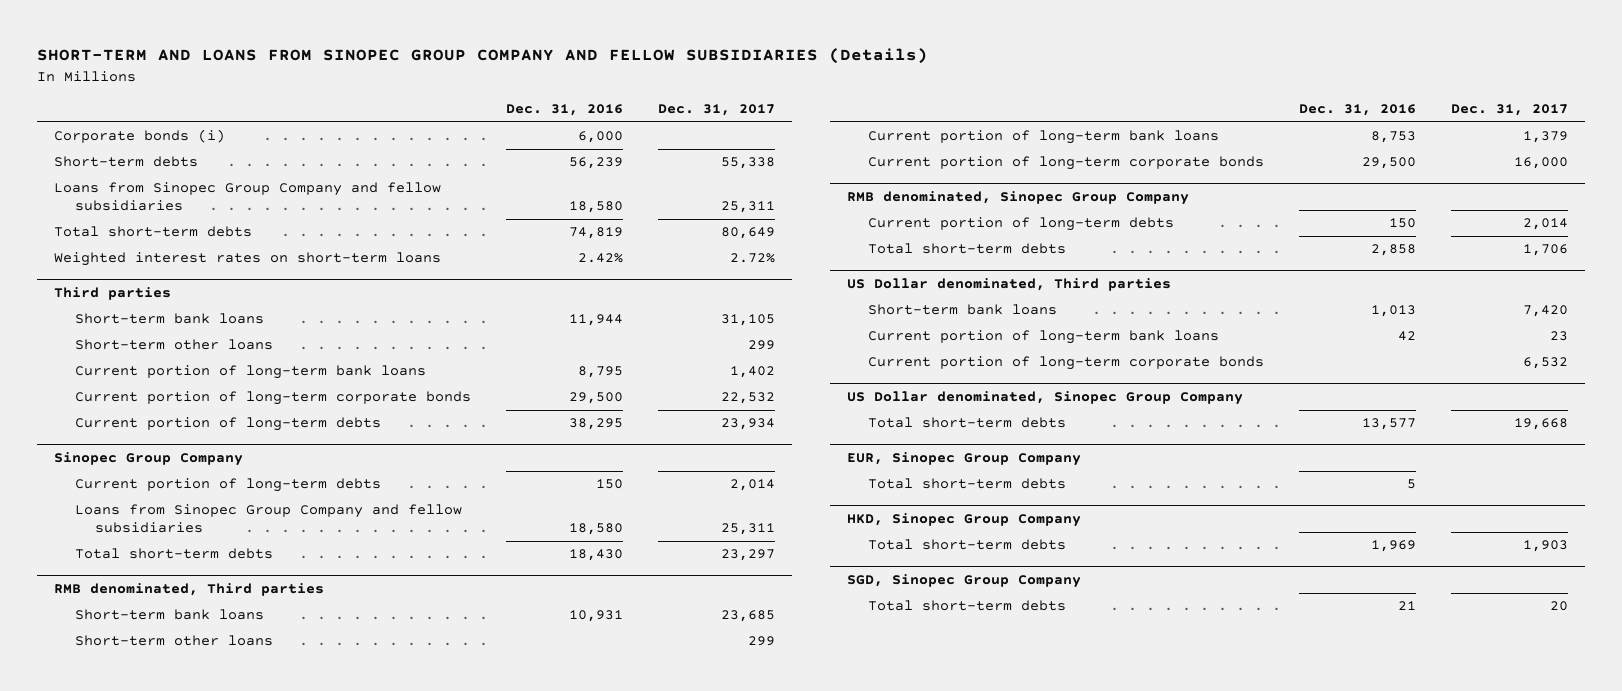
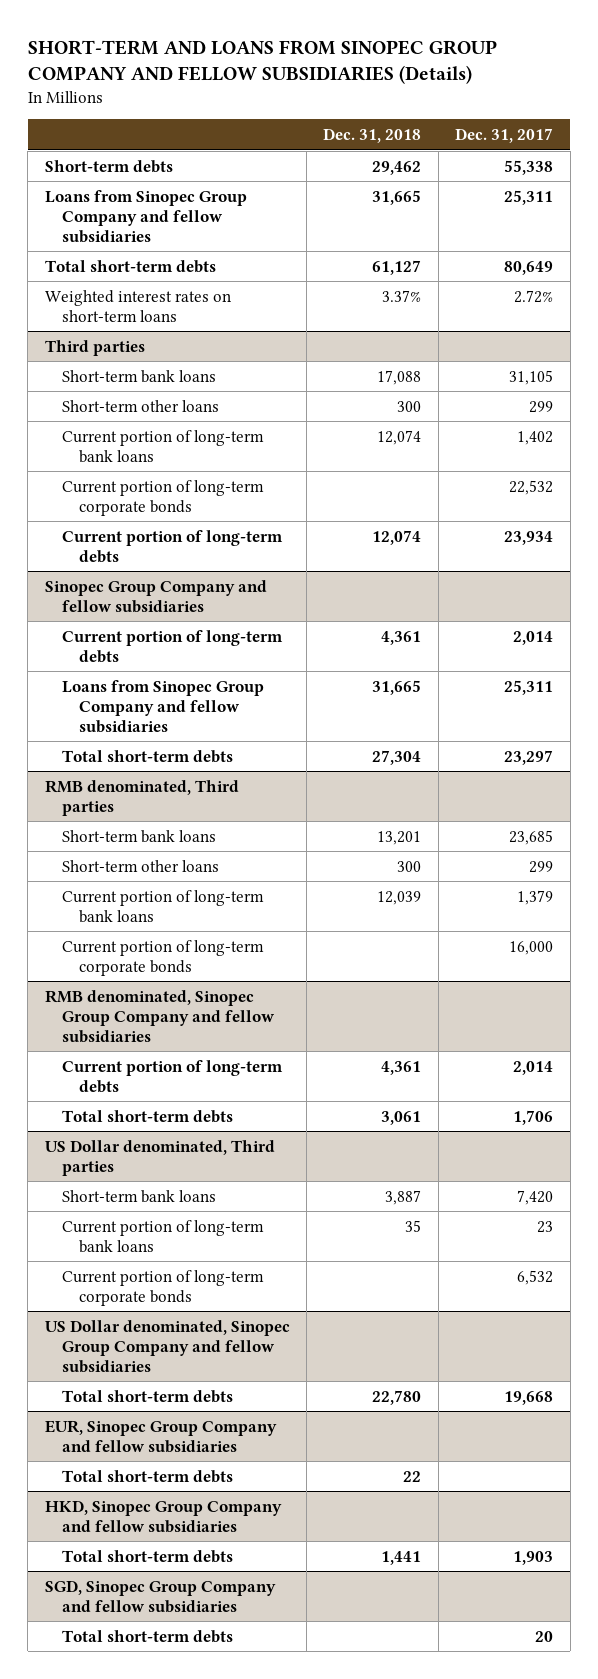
- | Dec. 31, 2016 | Dec. 31, 2017
+ | Dec. 31, 2018 | Dec. 31, 2017
- Corporate bonds (i) | 6,000 |
- Sinopec Group Company
+ Sinopec Group Company and fellow subsidiaries
- RMB denominated, Sinopec Group Company
+ RMB denominated, Sinopec Group Company and fellow subsidiaries
- US Dollar denominated, Sinopec Group Company
+ US Dollar denominated, Sinopec Group Company and fellow subsidiaries
- EUR, Sinopec Group Company
+ EUR, Sinopec Group Company and fellow subsidiaries
- HKD, Sinopec Group Company
+ HKD, Sinopec Group Company and fellow subsidiaries
- SGD, Sinopec Group Company
+ SGD, Sinopec Group Company and fellow subsidiaries

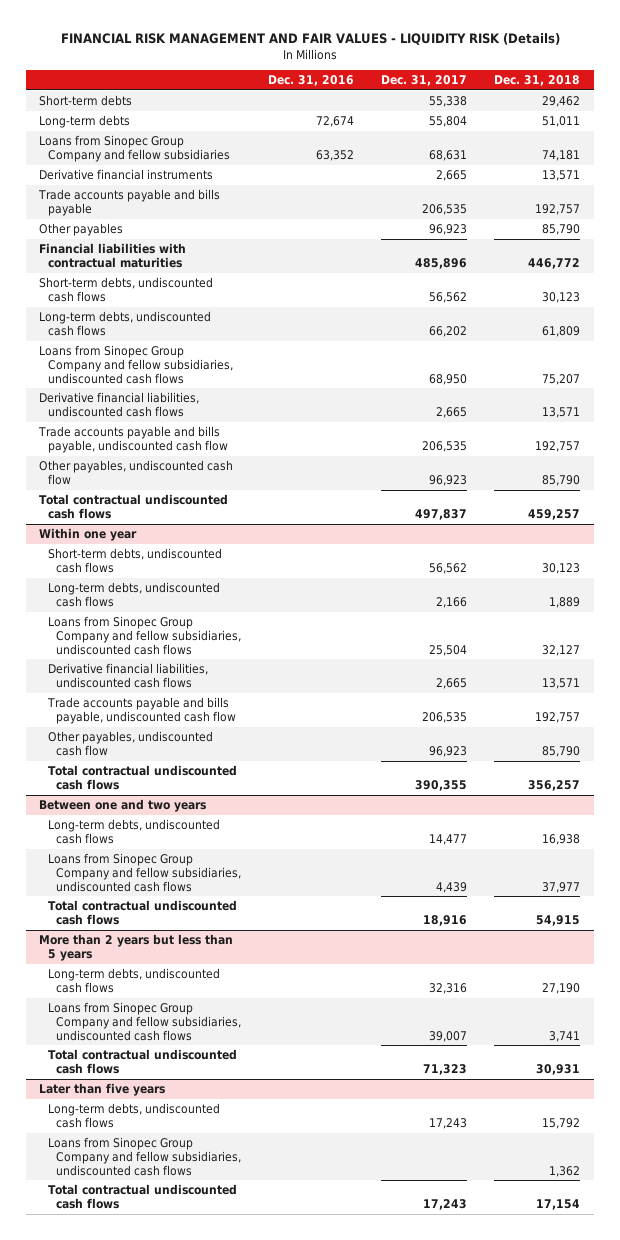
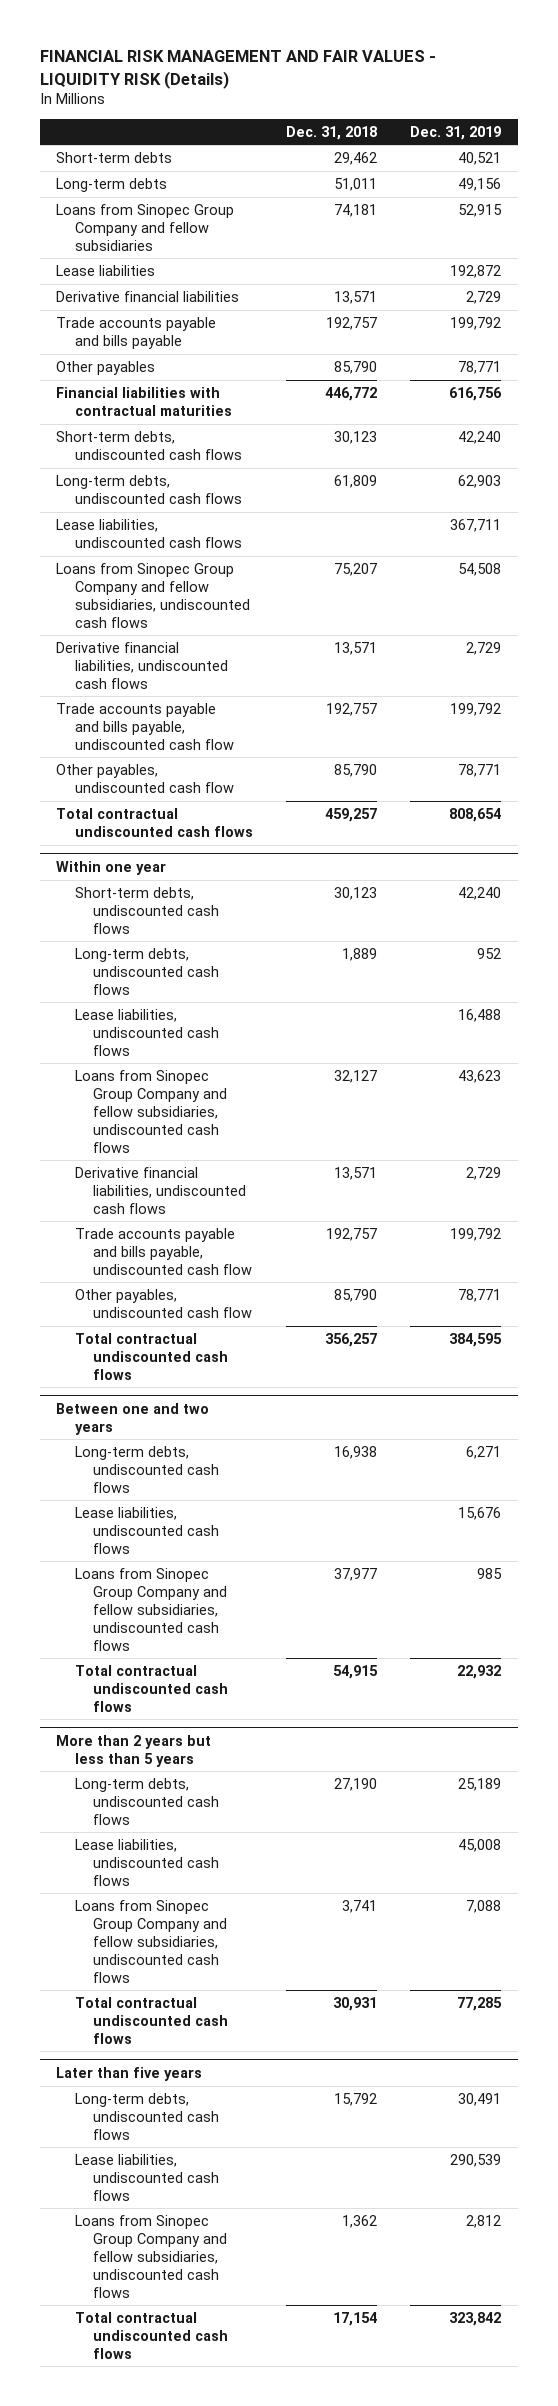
- | Dec. 31, 2016 | Dec. 31, 2017 | Dec. 31, 2018
+ | Dec. 31, 2018 | Dec. 31, 2019
- Derivative financial instruments | | 2,665 | 13,571
+ Lease liabilities | | 192,872
+ Derivative financial liabilities | 13,571 | 2,729
+ Lease liabilities, undiscounted cash flows | | 367,711
@ Within one year
+ Lease liabilities, undiscounted cash flows | | 16,488
@ Between one and two years
+ Lease liabilities, undiscounted cash flows | | 15,676
@ More than 2 years but less than 5 years
+ Lease liabilities, undiscounted cash flows | | 45,008
@ Later than five years
+ Lease liabilities, undiscounted cash flows | | 290,539

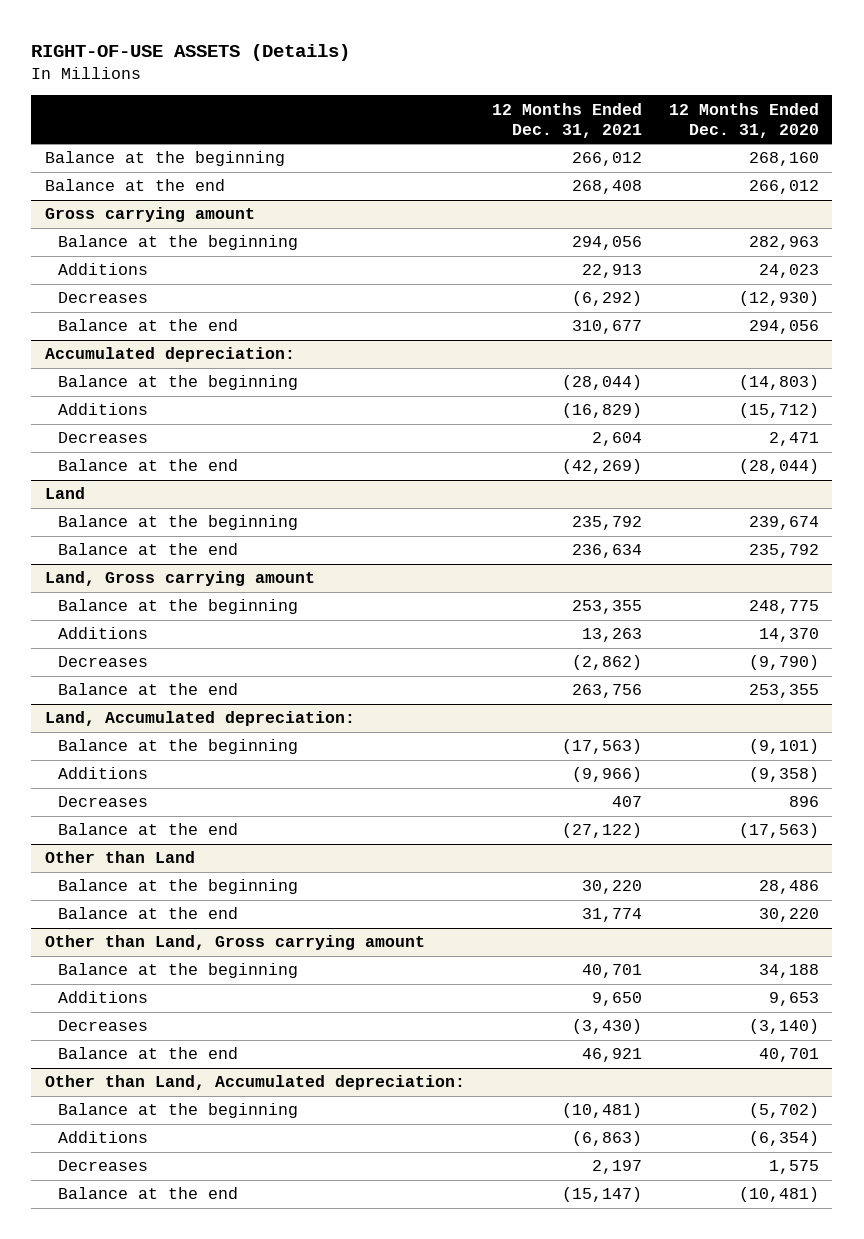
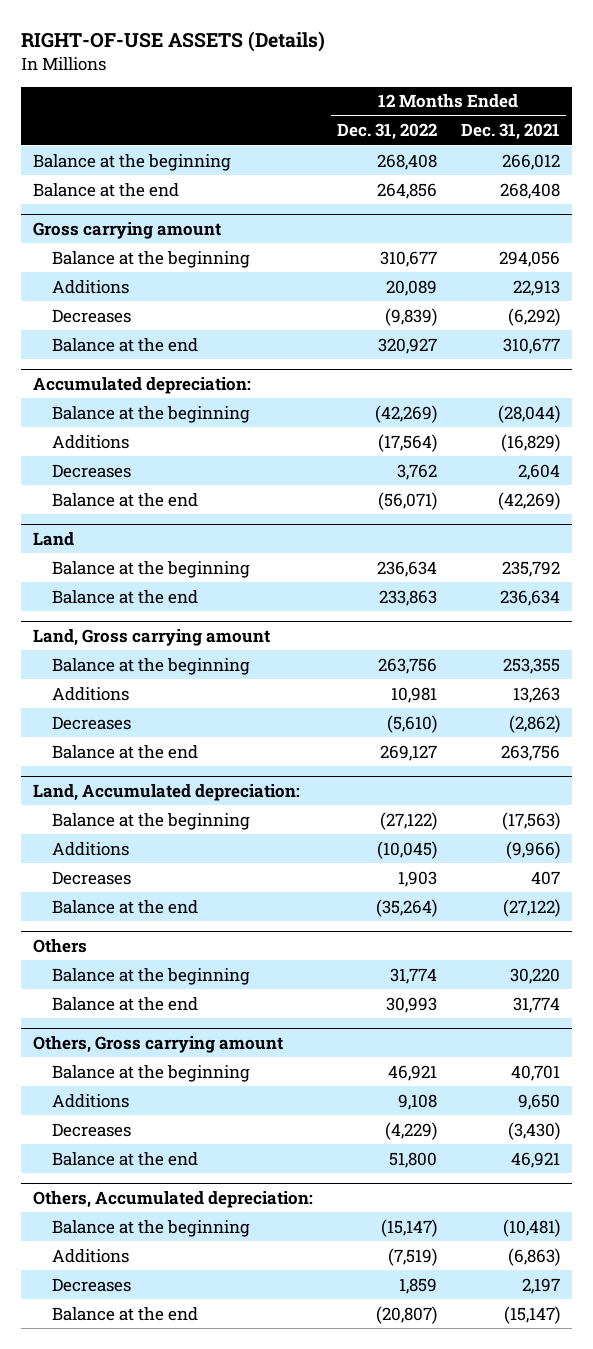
- | 12 Months Ended Dec. 31, 2021 | 12 Months Ended Dec. 31, 2020
+ | 12 Months Ended Dec. 31, 2022 | 12 Months Ended Dec. 31, 2021
- Other than Land
+ Others
- Other than Land, Gross carrying amount
+ Others, Gross carrying amount
- Other than Land, Accumulated depreciation:
+ Others, Accumulated depreciation:

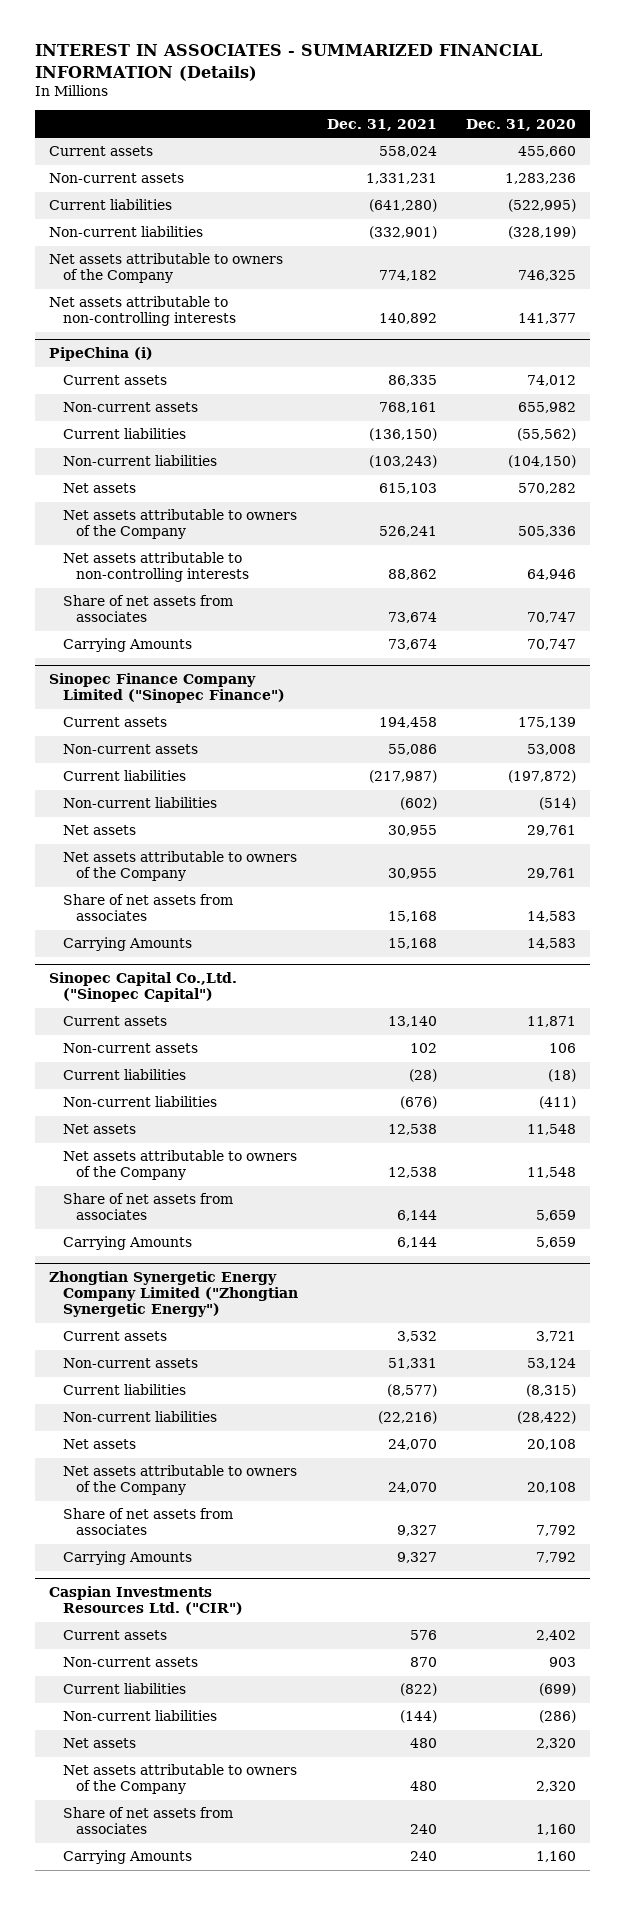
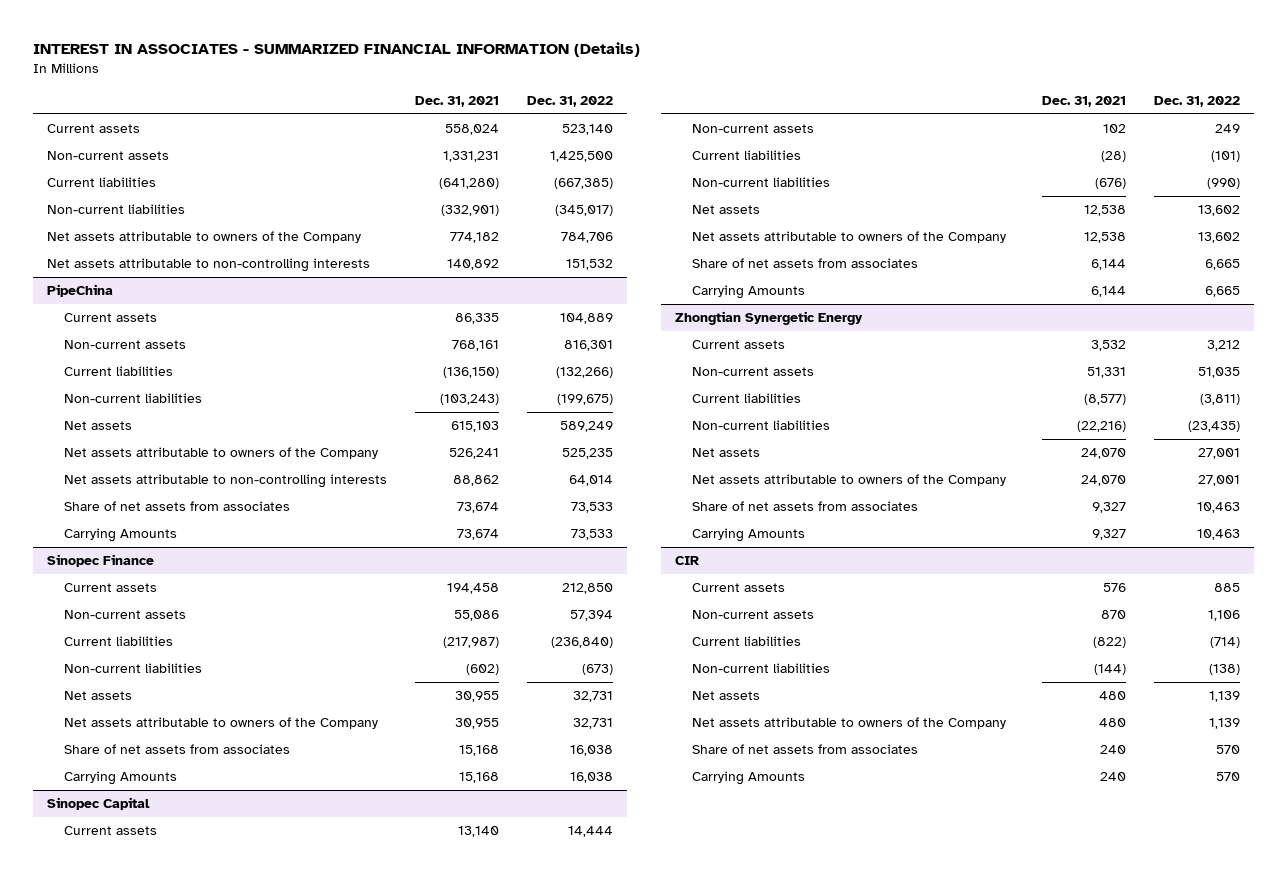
- | Dec. 31, 2021 | Dec. 31, 2020
+ | Dec. 31, 2021 | Dec. 31, 2022
- PipeChina (i)
+ PipeChina
- Sinopec Finance Company Limited ("Sinopec Finance")
+ Sinopec Finance
- Sinopec Capital Co.,Ltd. ("Sinopec Capital")
+ Sinopec Capital
- Zhongtian Synergetic Energy Company Limited ("Zhongtian Synergetic Energy")
+ Zhongtian Synergetic Energy
- Caspian Investments Resources Ltd. ("CIR")
+ CIR

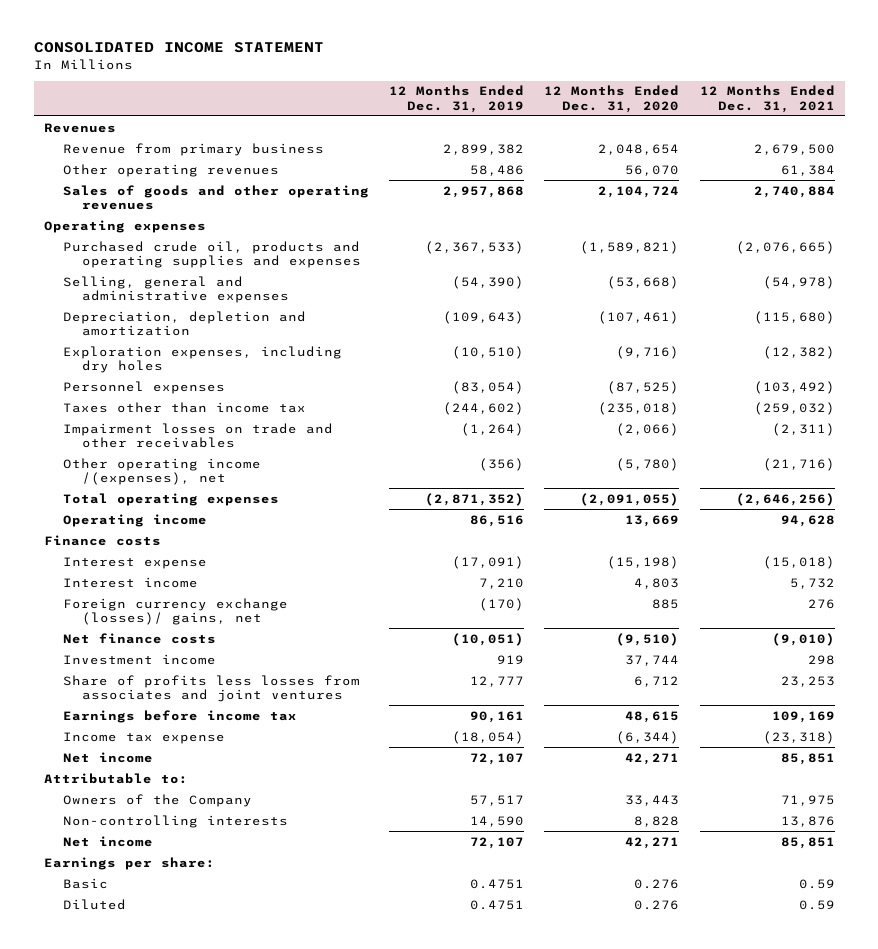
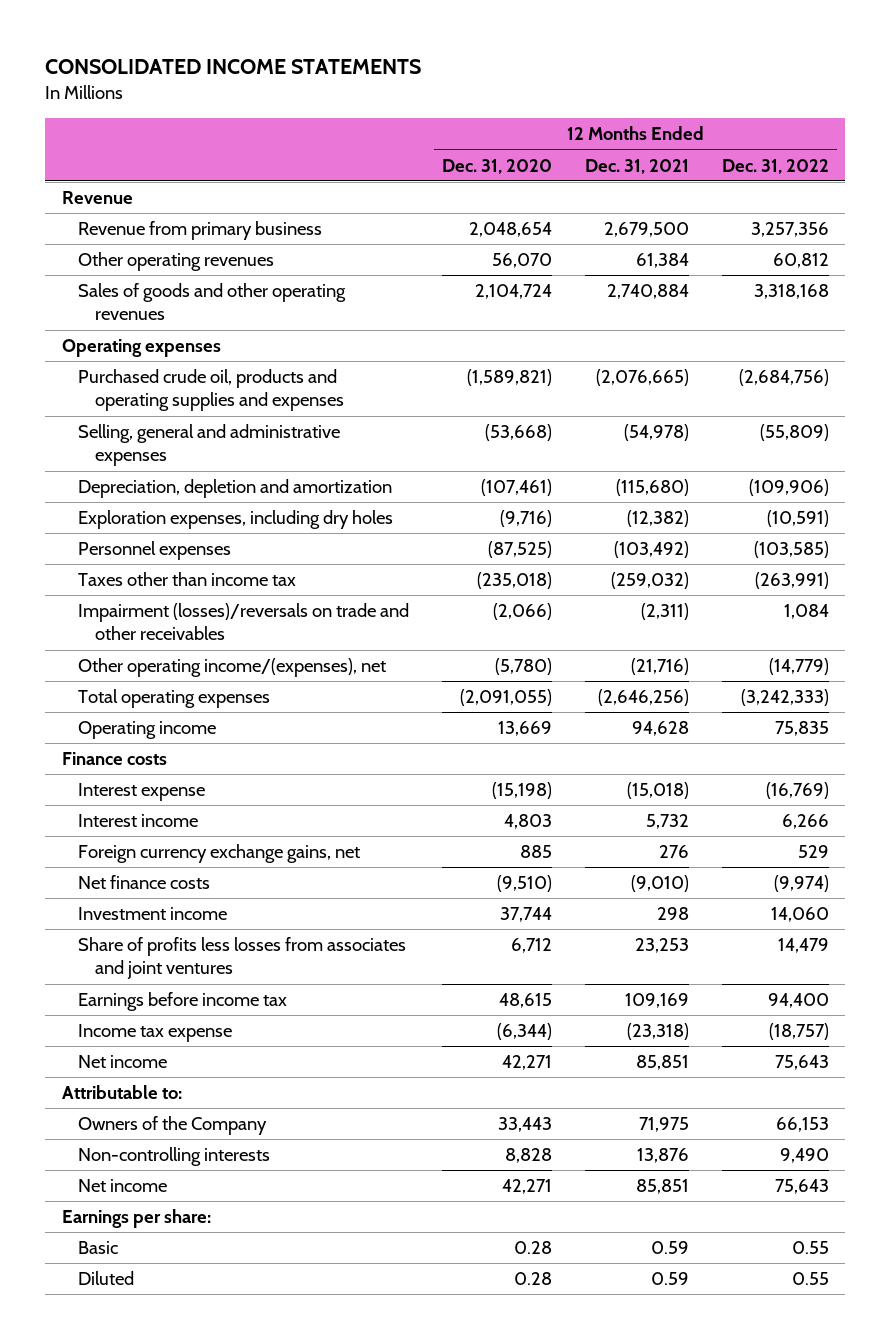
- CONSOLIDATED INCOME STATEMENT
+ CONSOLIDATED INCOME STATEMENTS
- | 12 Months Ended Dec. 31, 2019 | 12 Months Ended Dec. 31, 2020 | 12 Months Ended Dec. 31, 2021
+ | 12 Months Ended Dec. 31, 2020 | 12 Months Ended Dec. 31, 2021 | 12 Months Ended Dec. 31, 2022
- Revenues
+ Revenue
- Impairment losses on trade and other receivables | (1,264) | (2,066) | (2,311)
- Other operating income /(expenses), net | (356) | (5,780) | (21,716)
+ Impairment (losses)/reversals on trade and other receivables | (2,066) | (2,311) | 1,084
+ Other operating income/(expenses), net | (5,780) | (21,716) | (14,779)
- Foreign currency exchange (losses)/ gains, net | (170) | 885 | 276
+ Foreign currency exchange gains, net | 885 | 276 | 529
- Basic | 0.4751 | 0.276 | 0.59
- Diluted | 0.4751 | 0.276 | 0.59
+ Basic | 0.28 | 0.59 | 0.55
+ Diluted | 0.28 | 0.59 | 0.55

